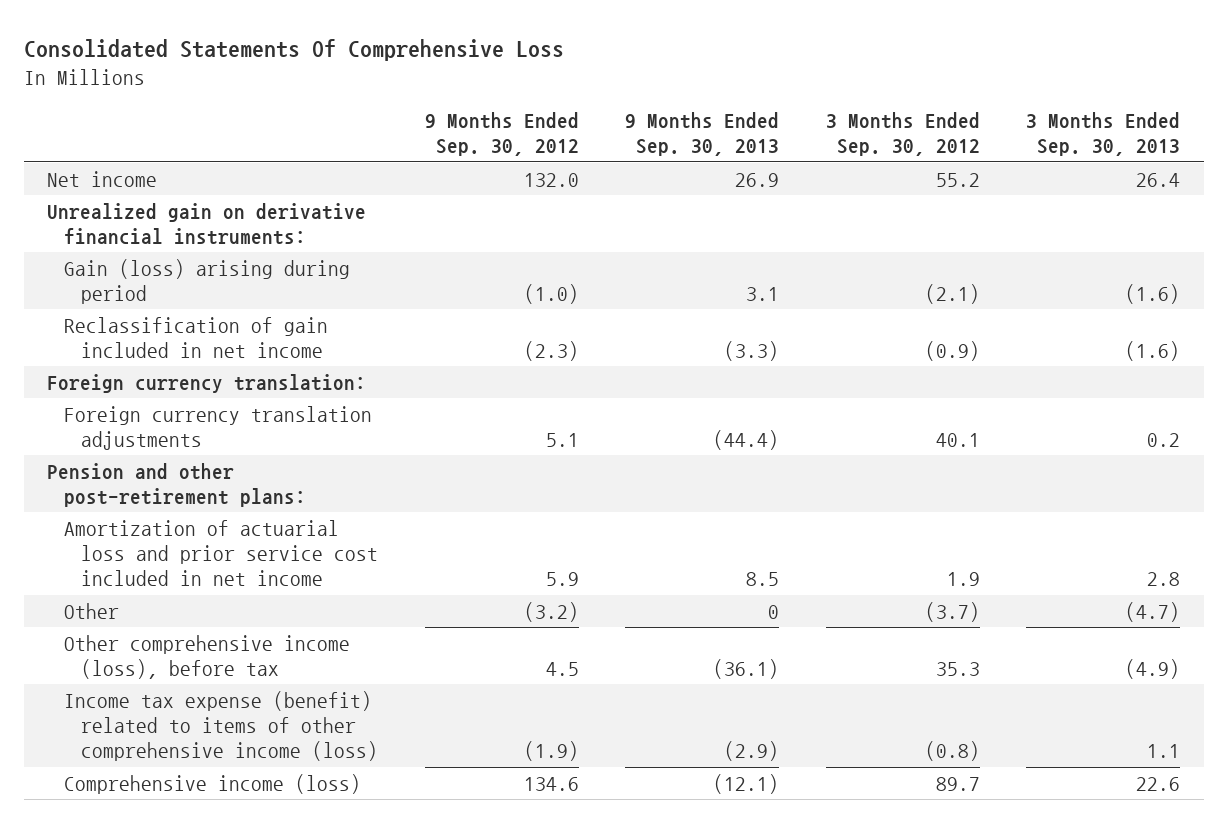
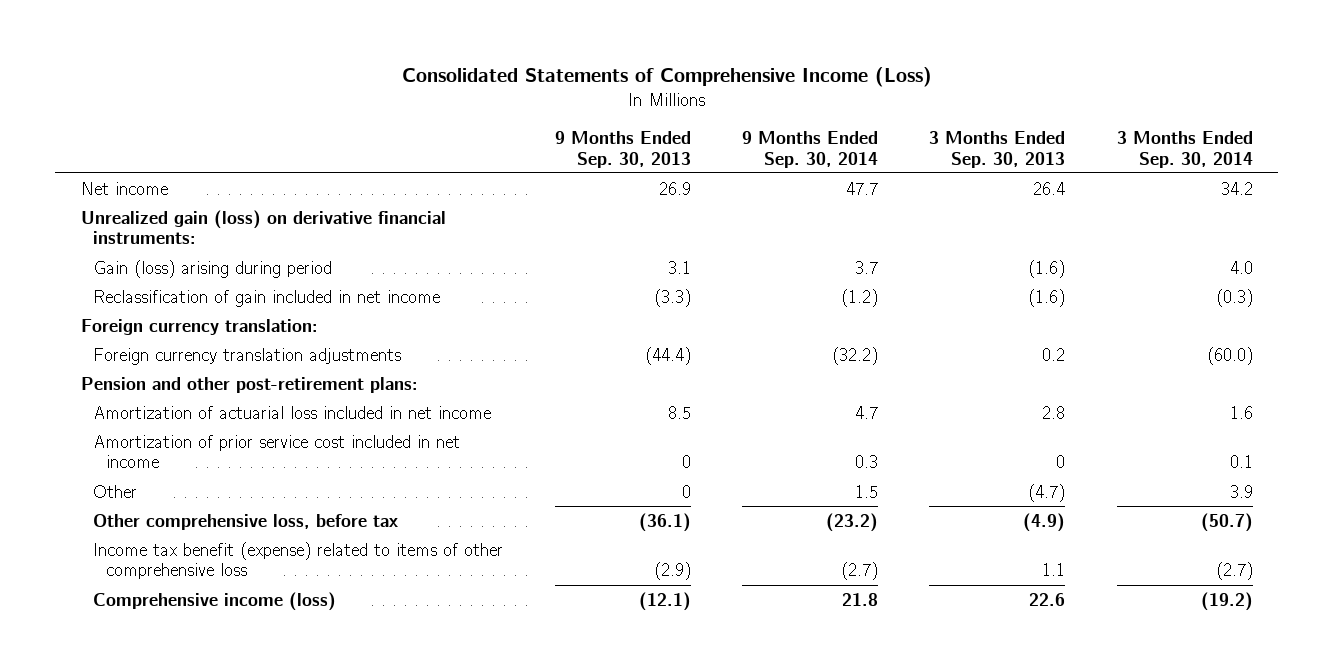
- Consolidated Statements Of Comprehensive Loss
+ Consolidated Statements of Comprehensive Income (Loss)
- | 9 Months Ended Sep. 30, 2012 | 9 Months Ended Sep. 30, 2013 | 3 Months Ended Sep. 30, 2012 | 3 Months Ended Sep. 30, 2013
+ | 9 Months Ended Sep. 30, 2013 | 9 Months Ended Sep. 30, 2014 | 3 Months Ended Sep. 30, 2013 | 3 Months Ended Sep. 30, 2014
- Unrealized gain on derivative financial instruments:
+ Unrealized gain (loss) on derivative financial instruments:
- Amortization of actuarial loss and prior service cost included in net income | 5.9 | 8.5 | 1.9 | 2.8
+ Amortization of actuarial loss included in net income | 8.5 | 4.7 | 2.8 | 1.6
+ Amortization of prior service cost included in net income | 0 | 0.3 | 0 | 0.1
- Other comprehensive income (loss), before tax | 4.5 | (36.1) | 35.3 | (4.9)
- Income tax expense (benefit) related to items of other comprehensive income (loss) | (1.9) | (2.9) | (0.8) | 1.1
+ Other comprehensive loss, before tax | (36.1) | (23.2) | (4.9) | (50.7)
+ Income tax benefit (expense) related to items of other comprehensive loss | (2.9) | (2.7) | 1.1 | (2.7)

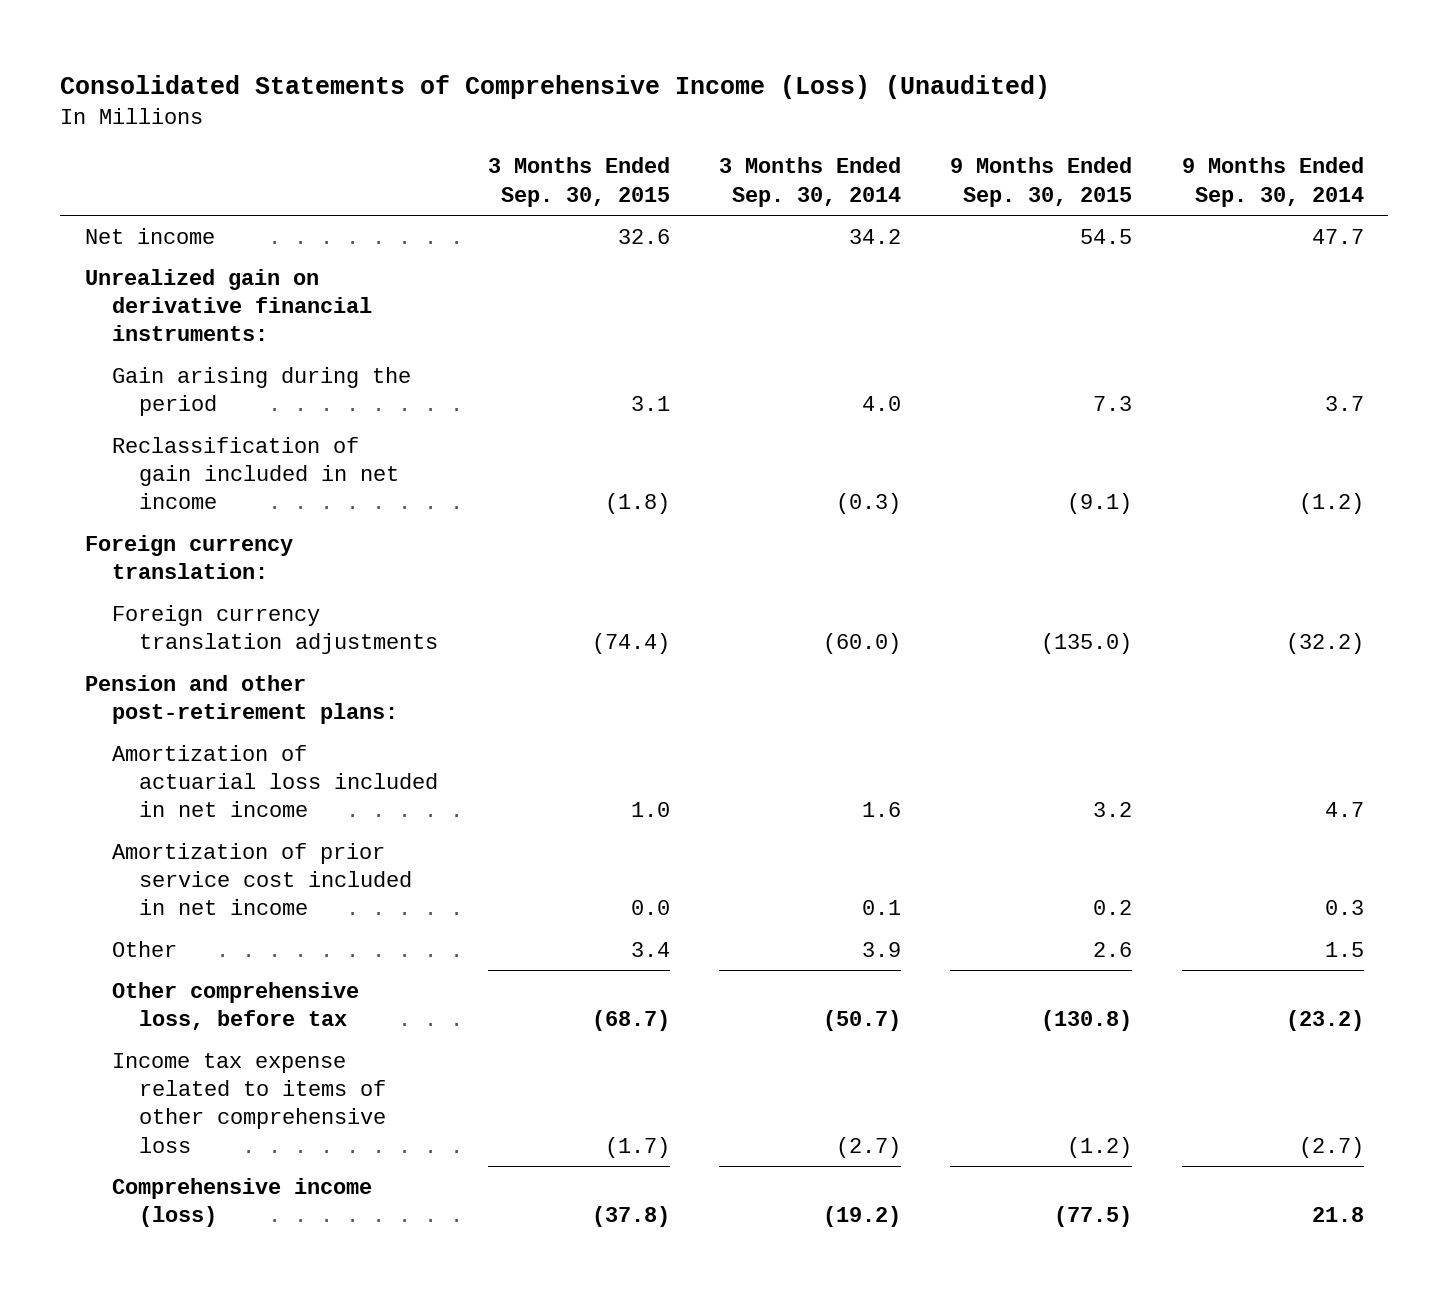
- Consolidated Statements of Comprehensive Income (Loss)
+ Consolidated Statements of Comprehensive Income (Loss) (Unaudited)
- | 9 Months Ended Sep. 30, 2013 | 9 Months Ended Sep. 30, 2014 | 3 Months Ended Sep. 30, 2013 | 3 Months Ended Sep. 30, 2014
+ | 3 Months Ended Sep. 30, 2015 | 3 Months Ended Sep. 30, 2014 | 9 Months Ended Sep. 30, 2015 | 9 Months Ended Sep. 30, 2014
- Unrealized gain (loss) on derivative financial instruments:
- Gain (loss) arising during period | 3.1 | 3.7 | (1.6) | 4.0
+ Unrealized gain on derivative financial instruments:
+ Gain arising during the period | 3.1 | 4.0 | 7.3 | 3.7
- Income tax benefit (expense) related to items of other comprehensive loss | (2.9) | (2.7) | 1.1 | (2.7)
+ Income tax expense related to items of other comprehensive loss | (1.7) | (2.7) | (1.2) | (2.7)

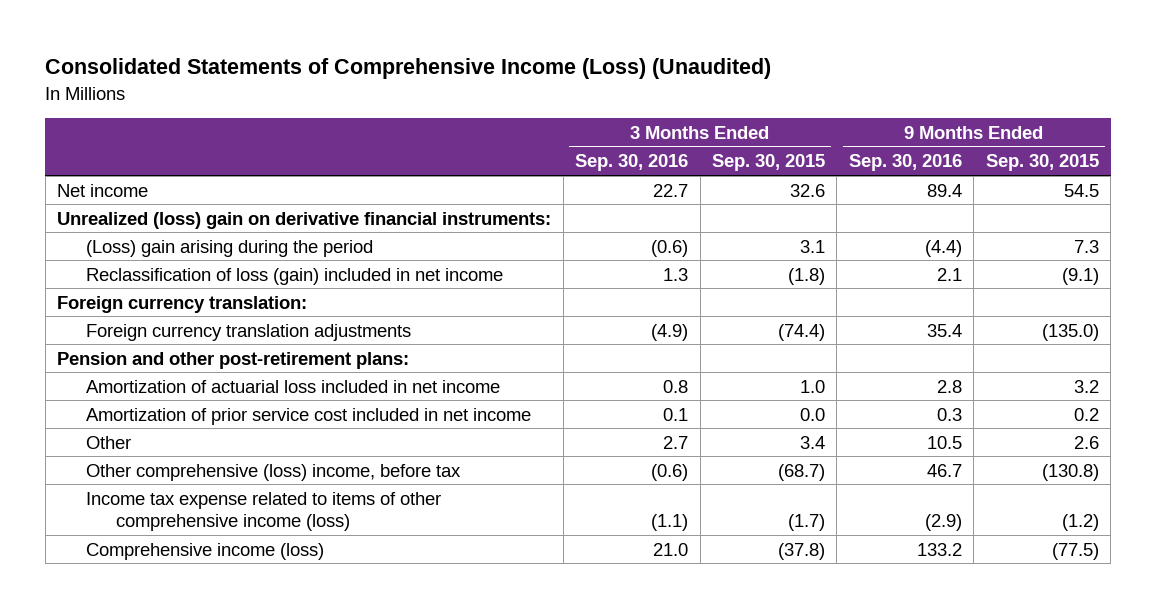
- | 3 Months Ended Sep. 30, 2015 | 3 Months Ended Sep. 30, 2014 | 9 Months Ended Sep. 30, 2015 | 9 Months Ended Sep. 30, 2014
+ | 3 Months Ended Sep. 30, 2016 | 3 Months Ended Sep. 30, 2015 | 9 Months Ended Sep. 30, 2016 | 9 Months Ended Sep. 30, 2015
- Unrealized gain on derivative financial instruments:
- Gain arising during the period | 3.1 | 4.0 | 7.3 | 3.7
- Reclassification of gain included in net income | (1.8) | (0.3) | (9.1) | (1.2)
+ Unrealized (loss) gain on derivative financial instruments:
+ (Loss) gain arising during the period | (0.6) | 3.1 | (4.4) | 7.3
+ Reclassification of loss (gain) included in net income | 1.3 | (1.8) | 2.1 | (9.1)
- Other comprehensive loss, before tax | (68.7) | (50.7) | (130.8) | (23.2)
- Income tax expense related to items of other comprehensive loss | (1.7) | (2.7) | (1.2) | (2.7)
+ Other comprehensive (loss) income, before tax | (0.6) | (68.7) | 46.7 | (130.8)
+ Income tax expense related to items of other comprehensive income (loss) | (1.1) | (1.7) | (2.9) | (1.2)

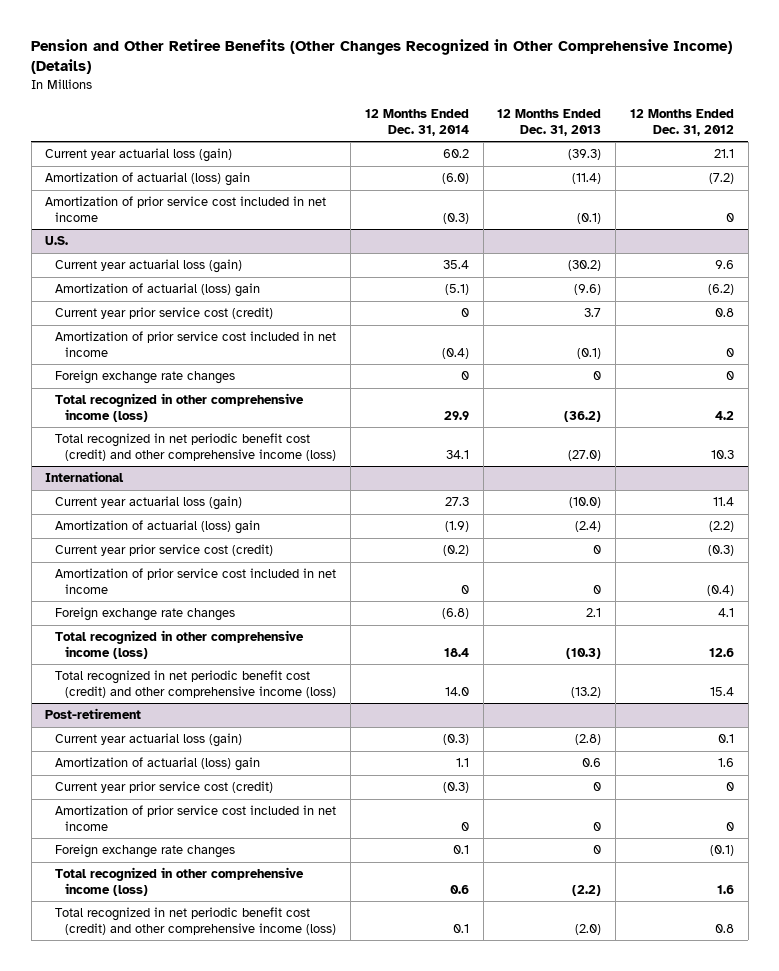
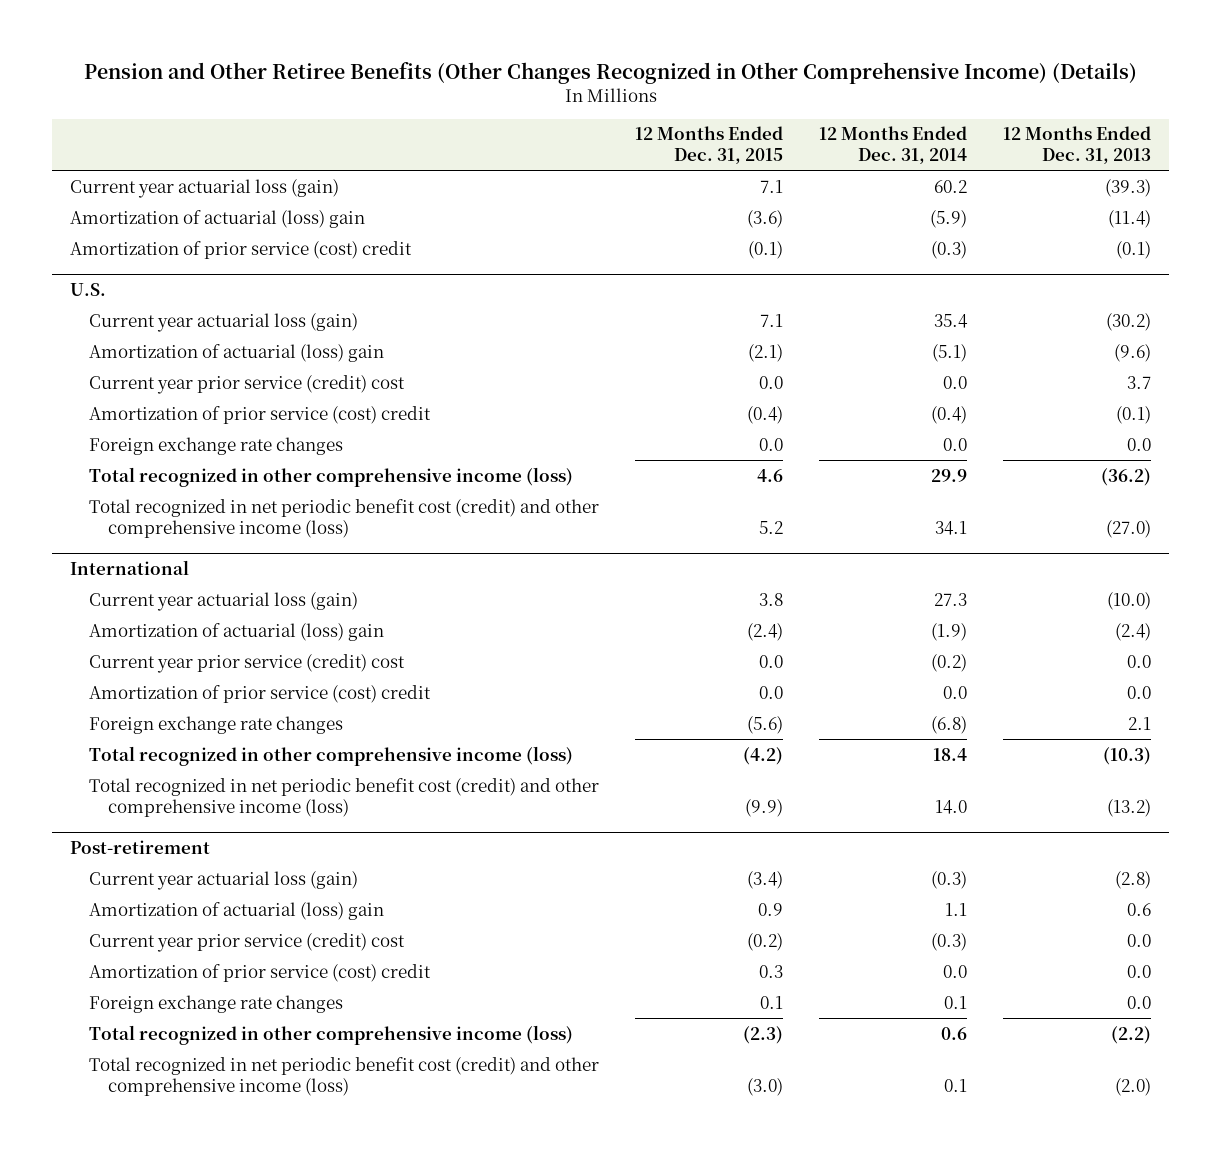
- | 12 Months Ended Dec. 31, 2014 | 12 Months Ended Dec. 31, 2013 | 12 Months Ended Dec. 31, 2012
+ | 12 Months Ended Dec. 31, 2015 | 12 Months Ended Dec. 31, 2014 | 12 Months Ended Dec. 31, 2013
- Amortization of actuarial (loss) gain | (6.0) | (11.4) | (7.2)
- Amortization of prior service cost included in net income | (0.3) | (0.1) | 0
+ Amortization of actuarial (loss) gain | (3.6) | (5.9) | (11.4)
+ Amortization of prior service (cost) credit | (0.1) | (0.3) | (0.1)
@ U.S.
- Current year prior service cost (credit) | 0 | 3.7 | 0.8
- Amortization of prior service cost included in net income | (0.4) | (0.1) | 0
- Foreign exchange rate changes | 0 | 0 | 0
+ Current year prior service (credit) cost | 0.0 | 0.0 | 3.7
+ Amortization of prior service (cost) credit | (0.4) | (0.4) | (0.1)
+ Foreign exchange rate changes | 0.0 | 0.0 | 0.0
@ International
- Current year prior service cost (credit) | (0.2) | 0 | (0.3)
- Amortization of prior service cost included in net income | 0 | 0 | (0.4)
+ Current year prior service (credit) cost | 0.0 | (0.2) | 0.0
+ Amortization of prior service (cost) credit | 0.0 | 0.0 | 0.0
@ Post-retirement
- Current year prior service cost (credit) | (0.3) | 0 | 0
- Amortization of prior service cost included in net income | 0 | 0 | 0
- Foreign exchange rate changes | 0.1 | 0 | (0.1)
+ Current year prior service (credit) cost | (0.2) | (0.3) | 0.0
+ Amortization of prior service (cost) credit | 0.3 | 0.0 | 0.0
+ Foreign exchange rate changes | 0.1 | 0.1 | 0.0

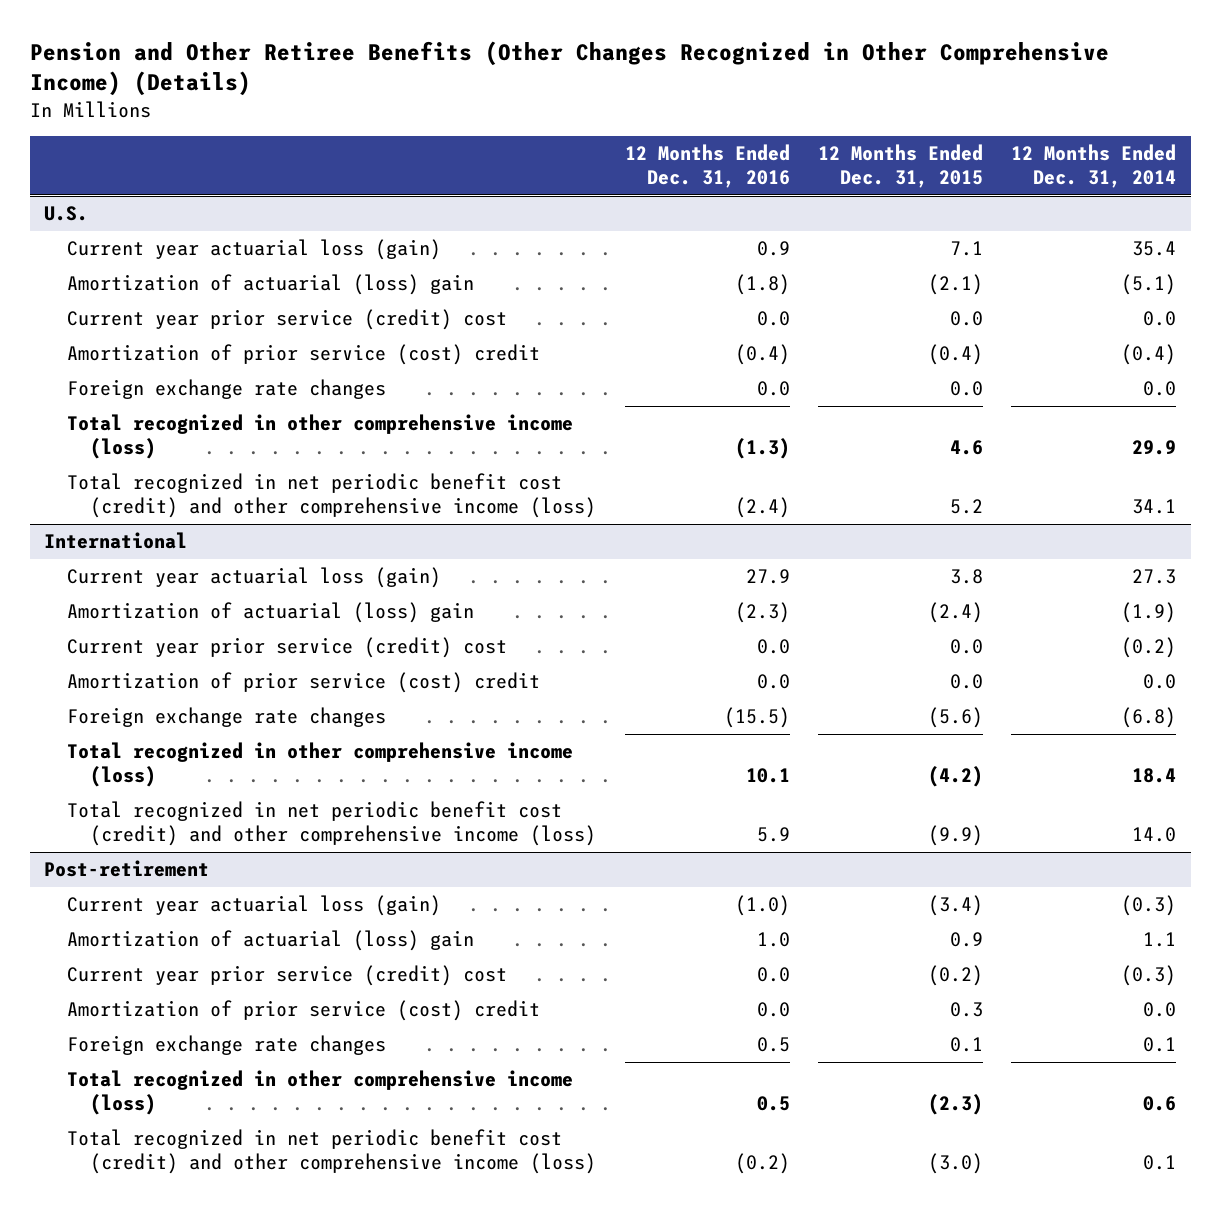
- | 12 Months Ended Dec. 31, 2015 | 12 Months Ended Dec. 31, 2014 | 12 Months Ended Dec. 31, 2013
+ | 12 Months Ended Dec. 31, 2016 | 12 Months Ended Dec. 31, 2015 | 12 Months Ended Dec. 31, 2014
- Current year actuarial loss (gain) | 7.1 | 60.2 | (39.3)
- Amortization of actuarial (loss) gain | (3.6) | (5.9) | (11.4)
- Amortization of prior service (cost) credit | (0.1) | (0.3) | (0.1)

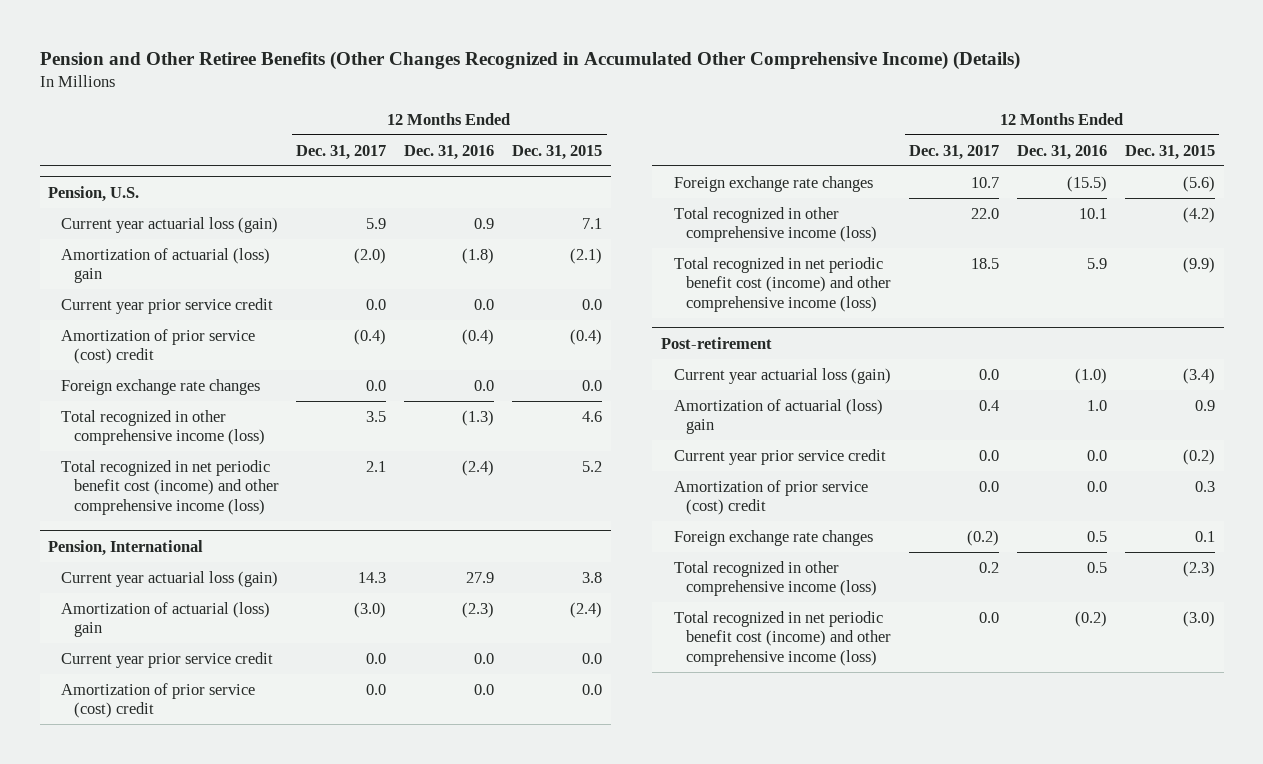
- Pension and Other Retiree Benefits (Other Changes Recognized in Other Comprehensive Income) (Details)
+ Pension and Other Retiree Benefits (Other Changes Recognized in Accumulated Other Comprehensive Income) (Details)
- | 12 Months Ended Dec. 31, 2016 | 12 Months Ended Dec. 31, 2015 | 12 Months Ended Dec. 31, 2014
+ | 12 Months Ended Dec. 31, 2017 | 12 Months Ended Dec. 31, 2016 | 12 Months Ended Dec. 31, 2015
- U.S.
+ Pension, U.S.
- Current year prior service (credit) cost | 0.0 | 0.0 | 0.0
+ Current year prior service credit | 0.0 | 0.0 | 0.0
- Total recognized in net periodic benefit cost (credit) and other comprehensive income (loss) | (2.4) | 5.2 | 34.1
- International
+ Total recognized in net periodic benefit cost (income) and other comprehensive income (loss) | 2.1 | (2.4) | 5.2
+ Pension, International
- Current year prior service (credit) cost | 0.0 | 0.0 | (0.2)
+ Current year prior service credit | 0.0 | 0.0 | 0.0
- Total recognized in net periodic benefit cost (credit) and other comprehensive income (loss) | 5.9 | (9.9) | 14.0
+ Total recognized in net periodic benefit cost (income) and other comprehensive income (loss) | 18.5 | 5.9 | (9.9)
@ Post-retirement
- Current year prior service (credit) cost | 0.0 | (0.2) | (0.3)
+ Current year prior service credit | 0.0 | 0.0 | (0.2)
- Total recognized in net periodic benefit cost (credit) and other comprehensive income (loss) | (0.2) | (3.0) | 0.1
+ Total recognized in net periodic benefit cost (income) and other comprehensive income (loss) | 0.0 | (0.2) | (3.0)

